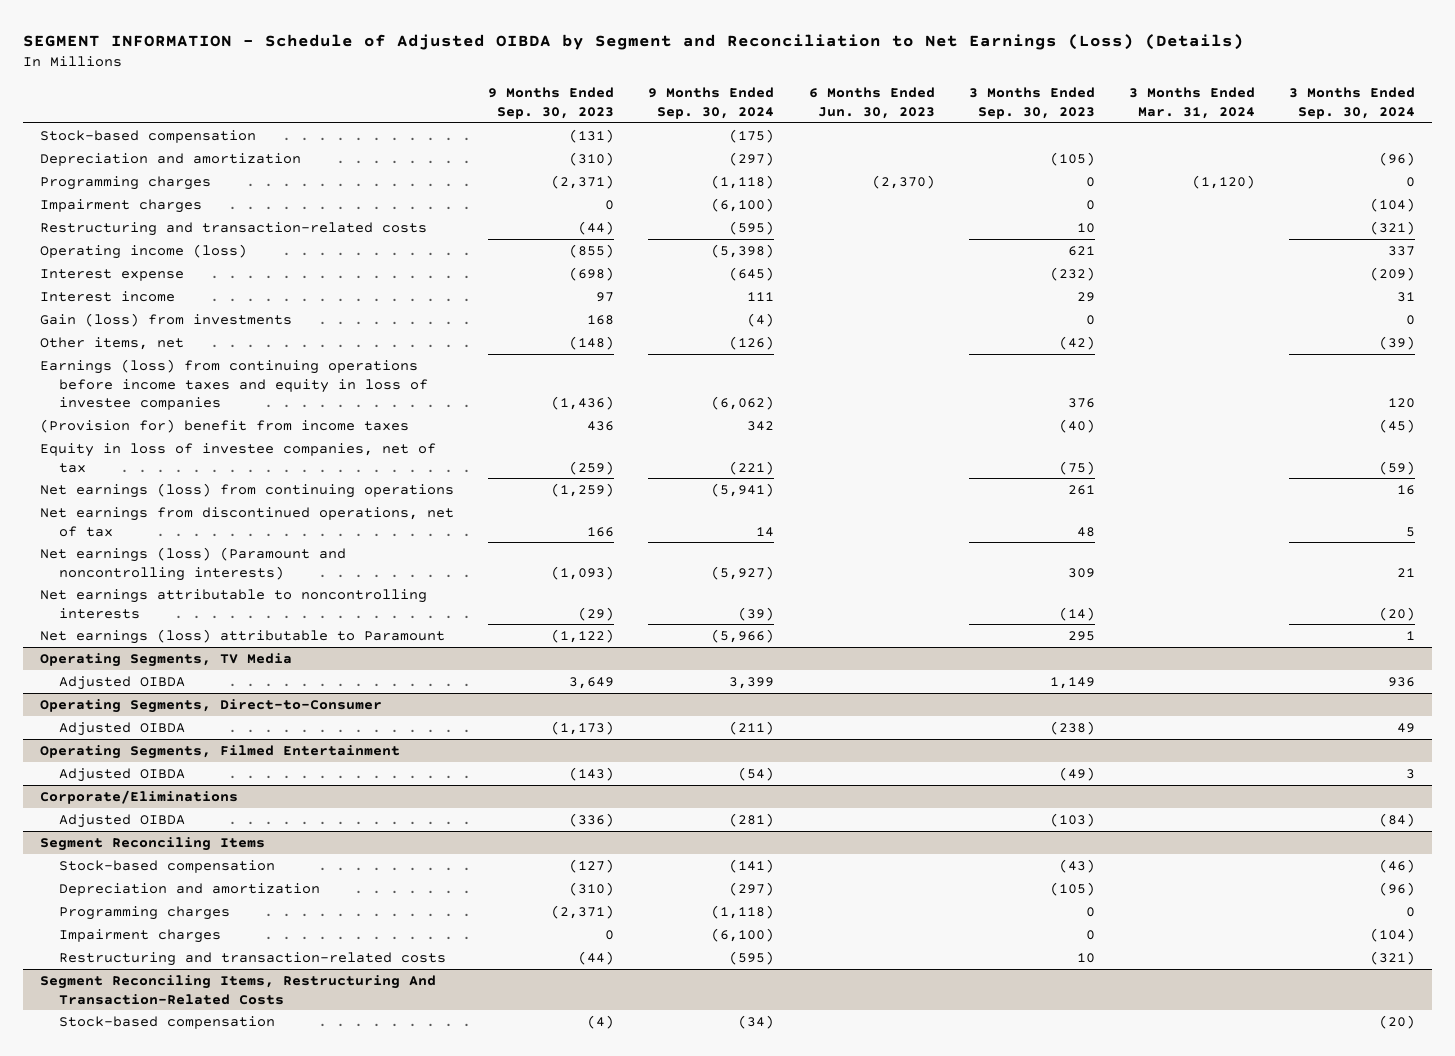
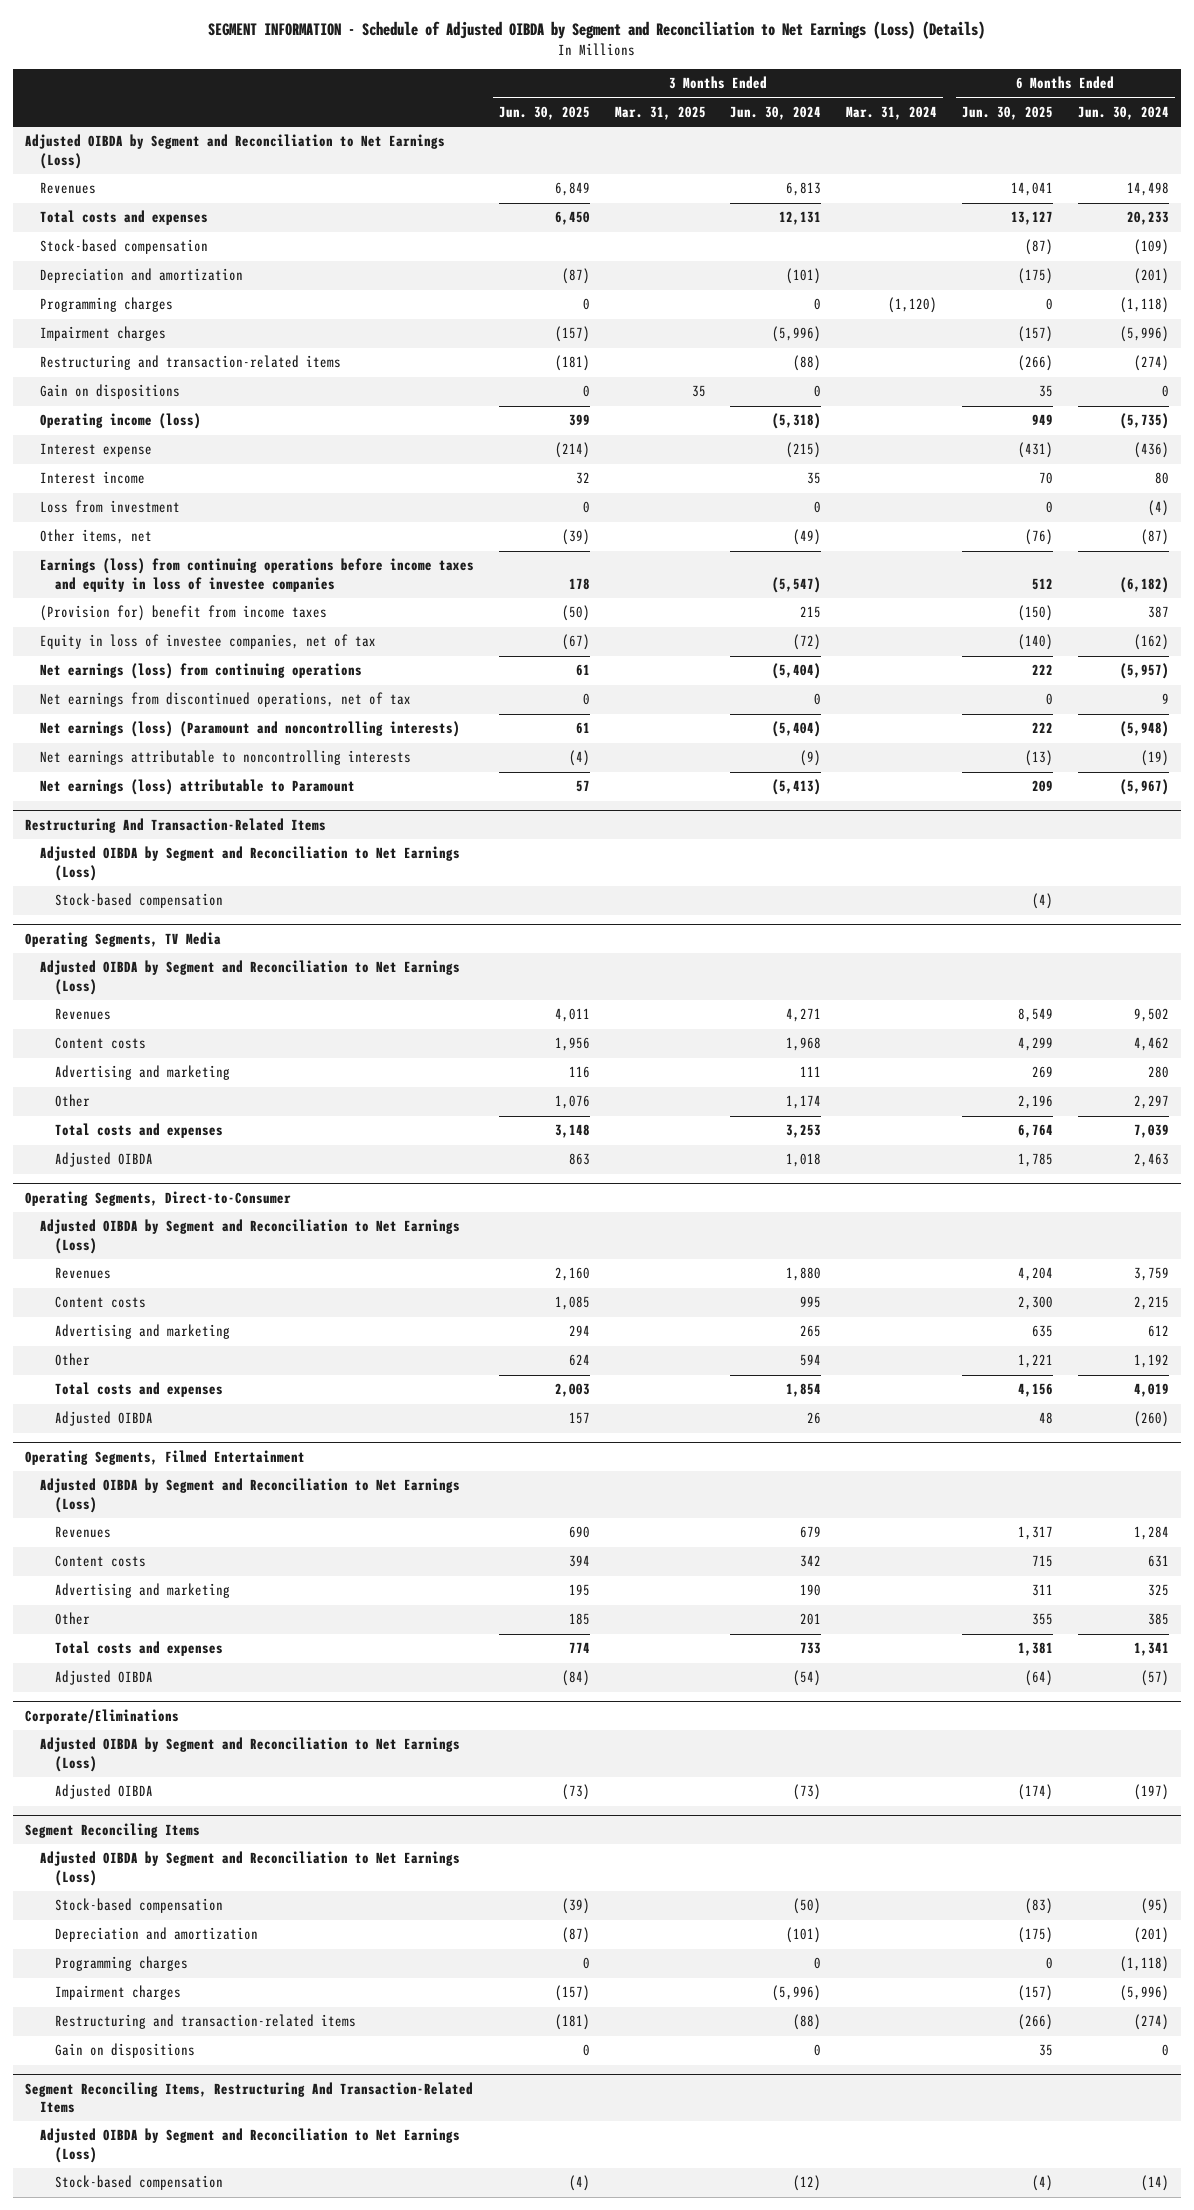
- | 9 Months Ended Sep. 30, 2023 | 9 Months Ended Sep. 30, 2024 | 6 Months Ended Jun. 30, 2023 | 3 Months Ended Sep. 30, 2023 | 3 Months Ended Mar. 31, 2024 | 3 Months Ended Sep. 30, 2024
+ | 3 Months Ended Jun. 30, 2025 | 3 Months Ended Mar. 31, 2025 | 3 Months Ended Jun. 30, 2024 | 3 Months Ended Mar. 31, 2024 | 6 Months Ended Jun. 30, 2025 | 6 Months Ended Jun. 30, 2024
+ Adjusted OIBDA by Segment and Reconciliation to Net Earnings (Loss)
+ Revenues | 6,849 | | 6,813 | | 14,041 | 14,498
+ Total costs and expenses | 6,450 | | 12,131 | | 13,127 | 20,233
- Restructuring and transaction-related costs | (44) | (595) | | 10 | | (321)
+ Restructuring and transaction-related items | (181) | | (88) | | (266) | (274)
+ Gain on dispositions | 0 | 35 | 0 | | 35 | 0
- Gain (loss) from investments | 168 | (4) | | 0 | | 0
+ Loss from investment | 0 | | 0 | | 0 | (4)
+ Restructuring And Transaction-Related Items
+ Adjusted OIBDA by Segment and Reconciliation to Net Earnings (Loss)
+ Stock-based compensation | | | | | (4) |
@ Operating Segments, TV Media
+ Adjusted OIBDA by Segment and Reconciliation to Net Earnings (Loss)
+ Revenues | 4,011 | | 4,271 | | 8,549 | 9,502
+ Content costs | 1,956 | | 1,968 | | 4,299 | 4,462
+ Advertising and marketing | 116 | | 111 | | 269 | 280
+ Other | 1,076 | | 1,174 | | 2,196 | 2,297
+ Total costs and expenses | 3,148 | | 3,253 | | 6,764 | 7,039
@ Operating Segments, Direct-to-Consumer
+ Adjusted OIBDA by Segment and Reconciliation to Net Earnings (Loss)
+ Revenues | 2,160 | | 1,880 | | 4,204 | 3,759
+ Content costs | 1,085 | | 995 | | 2,300 | 2,215
+ Advertising and marketing | 294 | | 265 | | 635 | 612
+ Other | 624 | | 594 | | 1,221 | 1,192
+ Total costs and expenses | 2,003 | | 1,854 | | 4,156 | 4,019
@ Operating Segments, Filmed Entertainment
+ Adjusted OIBDA by Segment and Reconciliation to Net Earnings (Loss)
+ Revenues | 690 | | 679 | | 1,317 | 1,284
+ Content costs | 394 | | 342 | | 715 | 631
+ Advertising and marketing | 195 | | 190 | | 311 | 325
+ Other | 185 | | 201 | | 355 | 385
+ Total costs and expenses | 774 | | 733 | | 1,381 | 1,341
@ Corporate/Eliminations
+ Adjusted OIBDA by Segment and Reconciliation to Net Earnings (Loss)
@ Segment Reconciling Items
+ Adjusted OIBDA by Segment and Reconciliation to Net Earnings (Loss)
- Restructuring and transaction-related costs | (44) | (595) | | 10 | | (321)
- Segment Reconciling Items, Restructuring And Transaction-Related Costs
@ Segment Reconciling Items
+ Restructuring and transaction-related items | (181) | | (88) | | (266) | (274)
+ Gain on dispositions | 0 | | 0 | | 35 | 0
+ Segment Reconciling Items, Restructuring And Transaction-Related Items
+ Adjusted OIBDA by Segment and Reconciliation to Net Earnings (Loss)

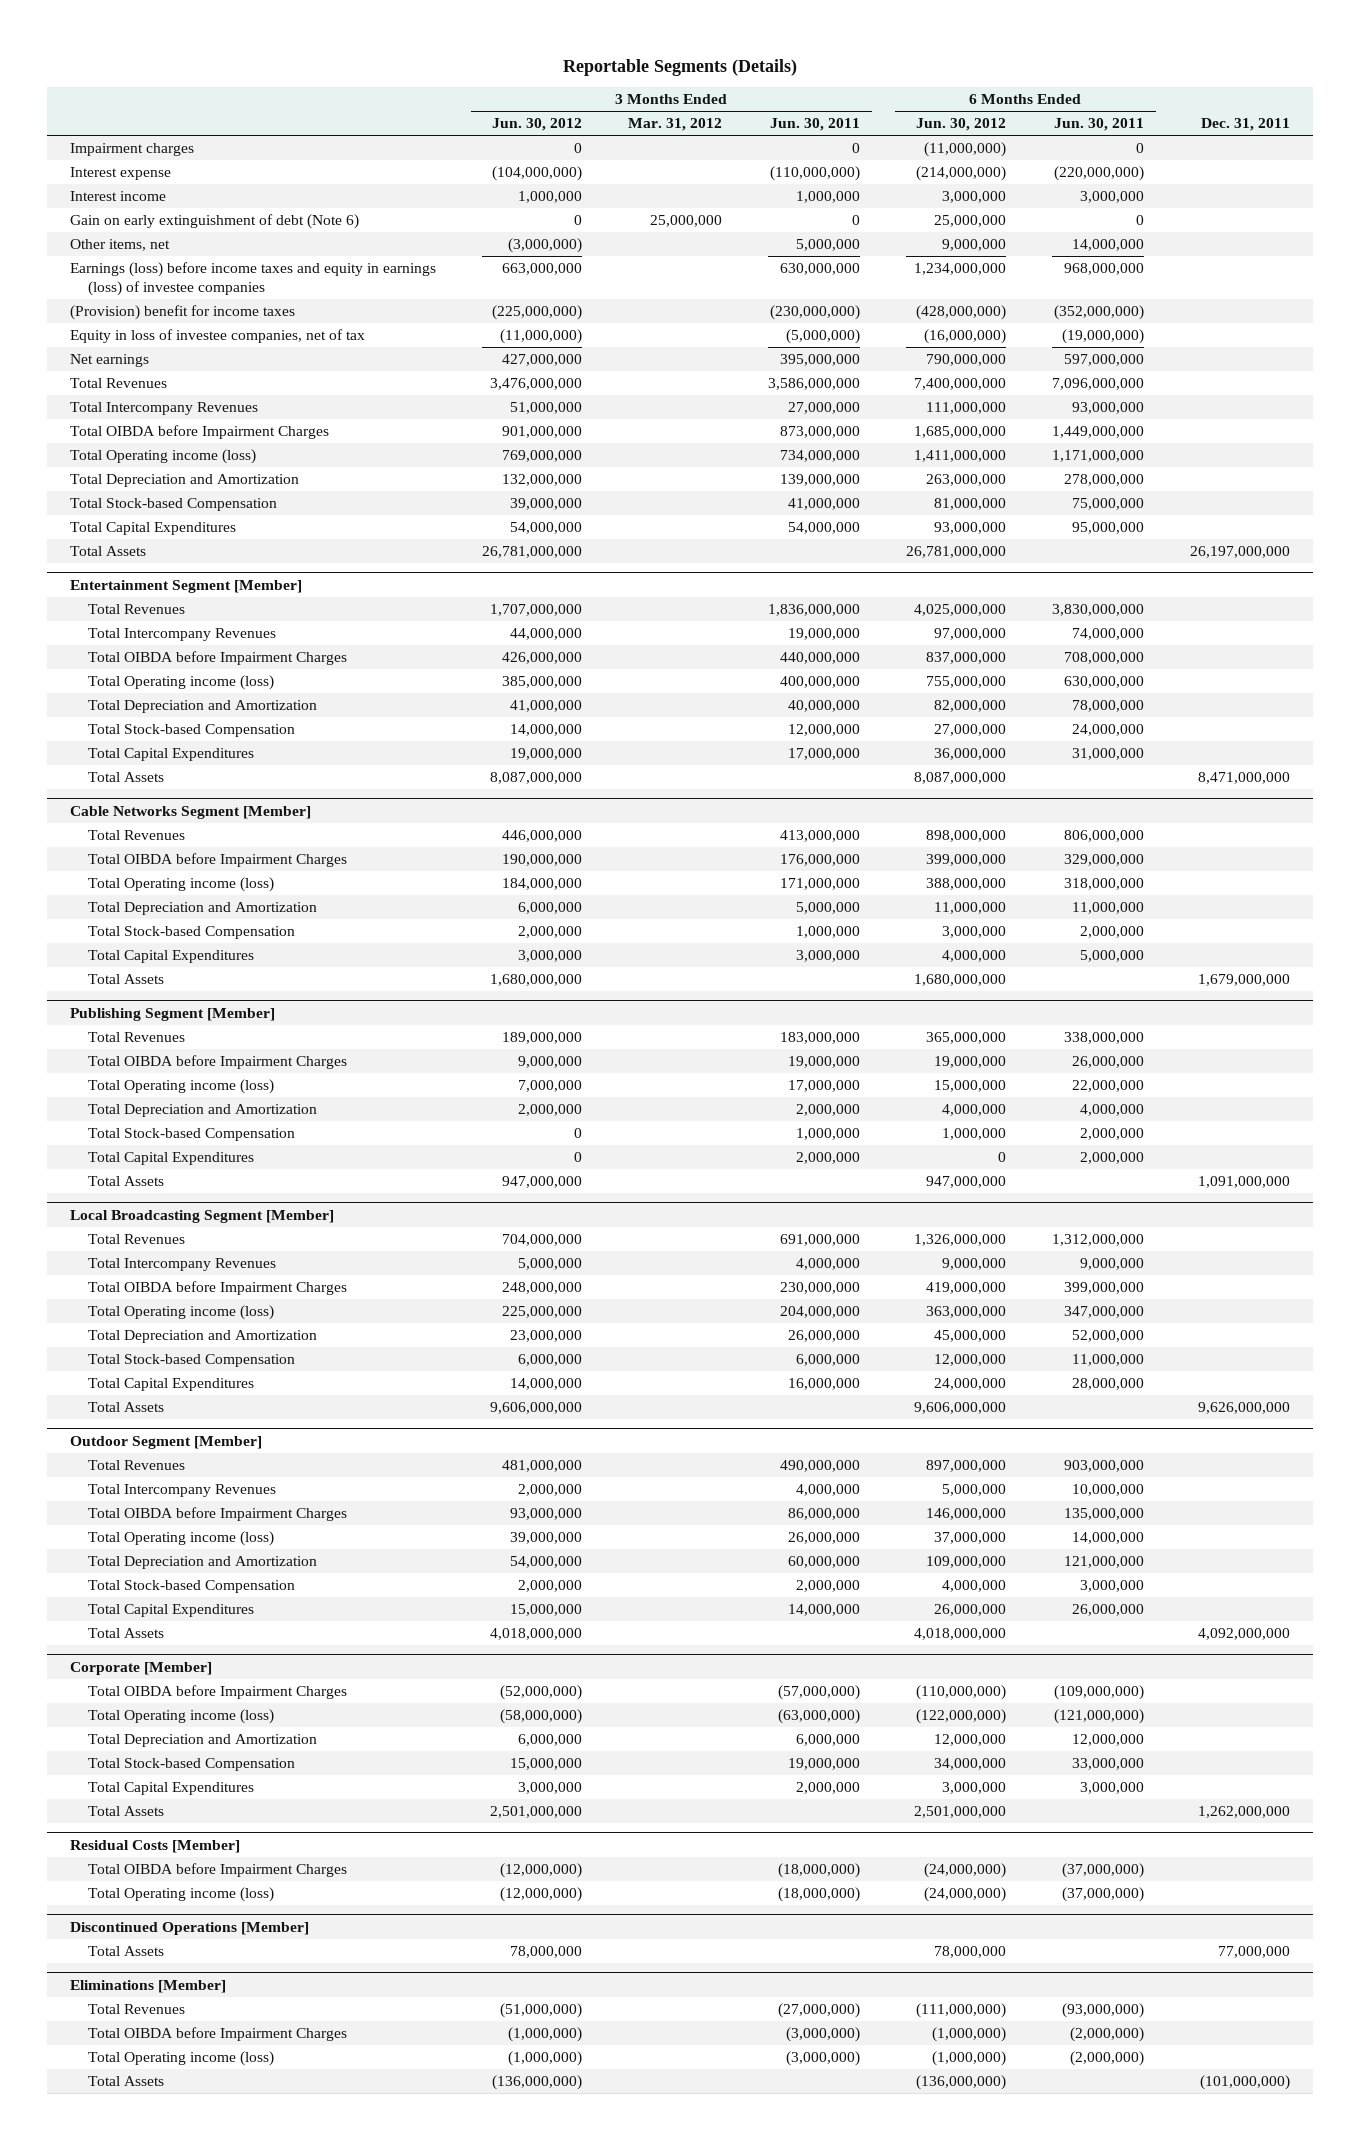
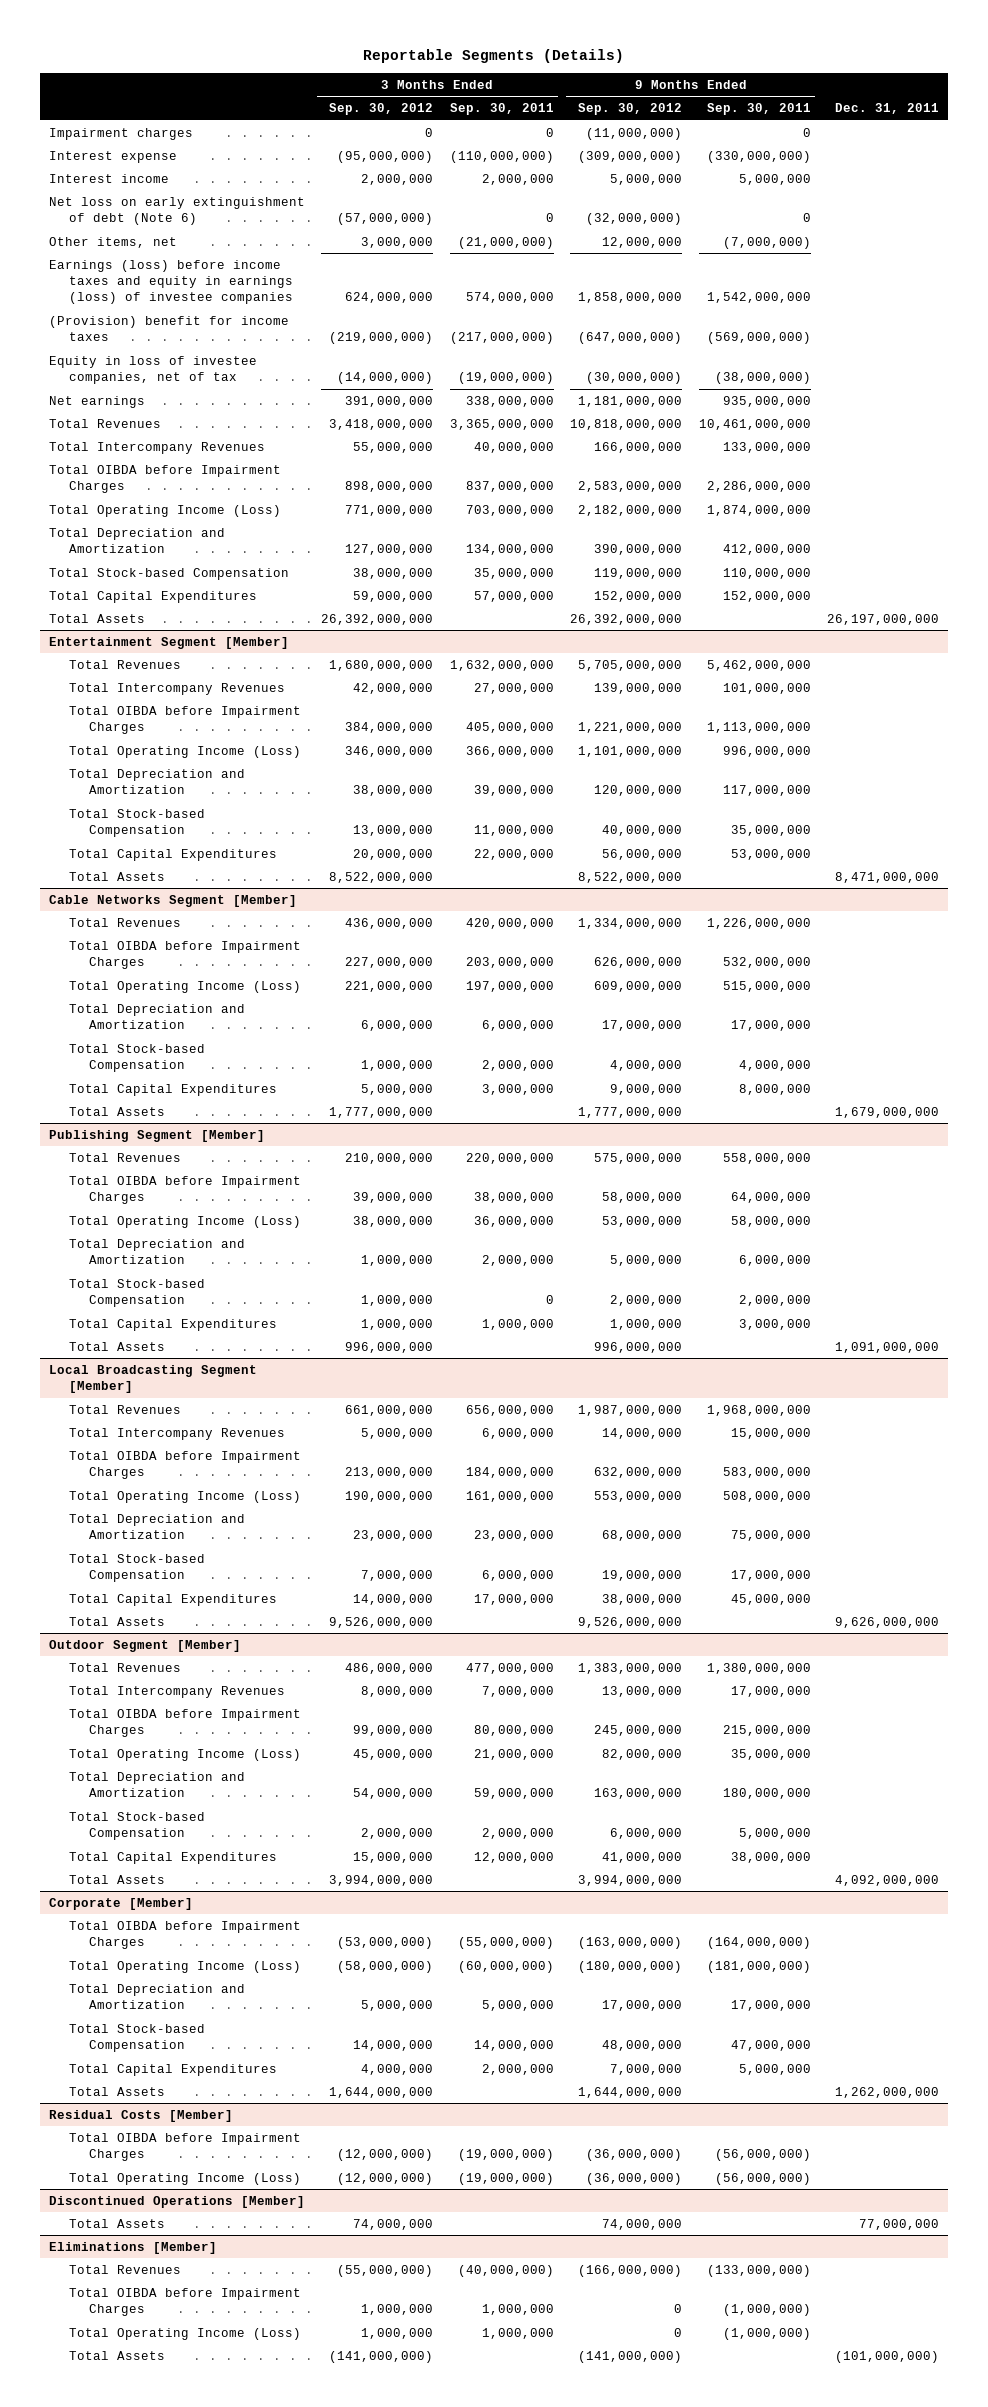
- | 3 Months Ended Jun. 30, 2012 | 3 Months Ended Mar. 31, 2012 | 3 Months Ended Jun. 30, 2011 | 6 Months Ended Jun. 30, 2012 | 6 Months Ended Jun. 30, 2011 | Dec. 31, 2011
+ | 3 Months Ended Sep. 30, 2012 | 3 Months Ended Sep. 30, 2011 | 9 Months Ended Sep. 30, 2012 | 9 Months Ended Sep. 30, 2011 | Dec. 31, 2011
- Gain on early extinguishment of debt (Note 6) | 0 | 25,000,000 | 0 | 25,000,000 | 0 |
+ Net loss on early extinguishment of debt (Note 6) | (57,000,000) | 0 | (32,000,000) | 0 |
- Total Operating income (loss) | 769,000,000 | | 734,000,000 | 1,411,000,000 | 1,171,000,000 |
+ Total Operating Income (Loss) | 771,000,000 | 703,000,000 | 2,182,000,000 | 1,874,000,000 |
@ Entertainment Segment [Member]
- Total Operating income (loss) | 385,000,000 | | 400,000,000 | 755,000,000 | 630,000,000 |
+ Total Operating Income (Loss) | 346,000,000 | 366,000,000 | 1,101,000,000 | 996,000,000 |
@ Cable Networks Segment [Member]
- Total Operating income (loss) | 184,000,000 | | 171,000,000 | 388,000,000 | 318,000,000 |
+ Total Operating Income (Loss) | 221,000,000 | 197,000,000 | 609,000,000 | 515,000,000 |
@ Publishing Segment [Member]
- Total Operating income (loss) | 7,000,000 | | 17,000,000 | 15,000,000 | 22,000,000 |
+ Total Operating Income (Loss) | 38,000,000 | 36,000,000 | 53,000,000 | 58,000,000 |
@ Local Broadcasting Segment [Member]
- Total Operating income (loss) | 225,000,000 | | 204,000,000 | 363,000,000 | 347,000,000 |
+ Total Operating Income (Loss) | 190,000,000 | 161,000,000 | 553,000,000 | 508,000,000 |
@ Outdoor Segment [Member]
- Total Operating income (loss) | 39,000,000 | | 26,000,000 | 37,000,000 | 14,000,000 |
+ Total Operating Income (Loss) | 45,000,000 | 21,000,000 | 82,000,000 | 35,000,000 |
@ Corporate [Member]
- Total Operating income (loss) | (58,000,000) | | (63,000,000) | (122,000,000) | (121,000,000) |
+ Total Operating Income (Loss) | (58,000,000) | (60,000,000) | (180,000,000) | (181,000,000) |
@ Residual Costs [Member]
- Total Operating income (loss) | (12,000,000) | | (18,000,000) | (24,000,000) | (37,000,000) |
+ Total Operating Income (Loss) | (12,000,000) | (19,000,000) | (36,000,000) | (56,000,000) |
@ Eliminations [Member]
- Total Operating income (loss) | (1,000,000) | | (3,000,000) | (1,000,000) | (2,000,000) |
+ Total Operating Income (Loss) | 1,000,000 | 1,000,000 | 0 | (1,000,000) |

